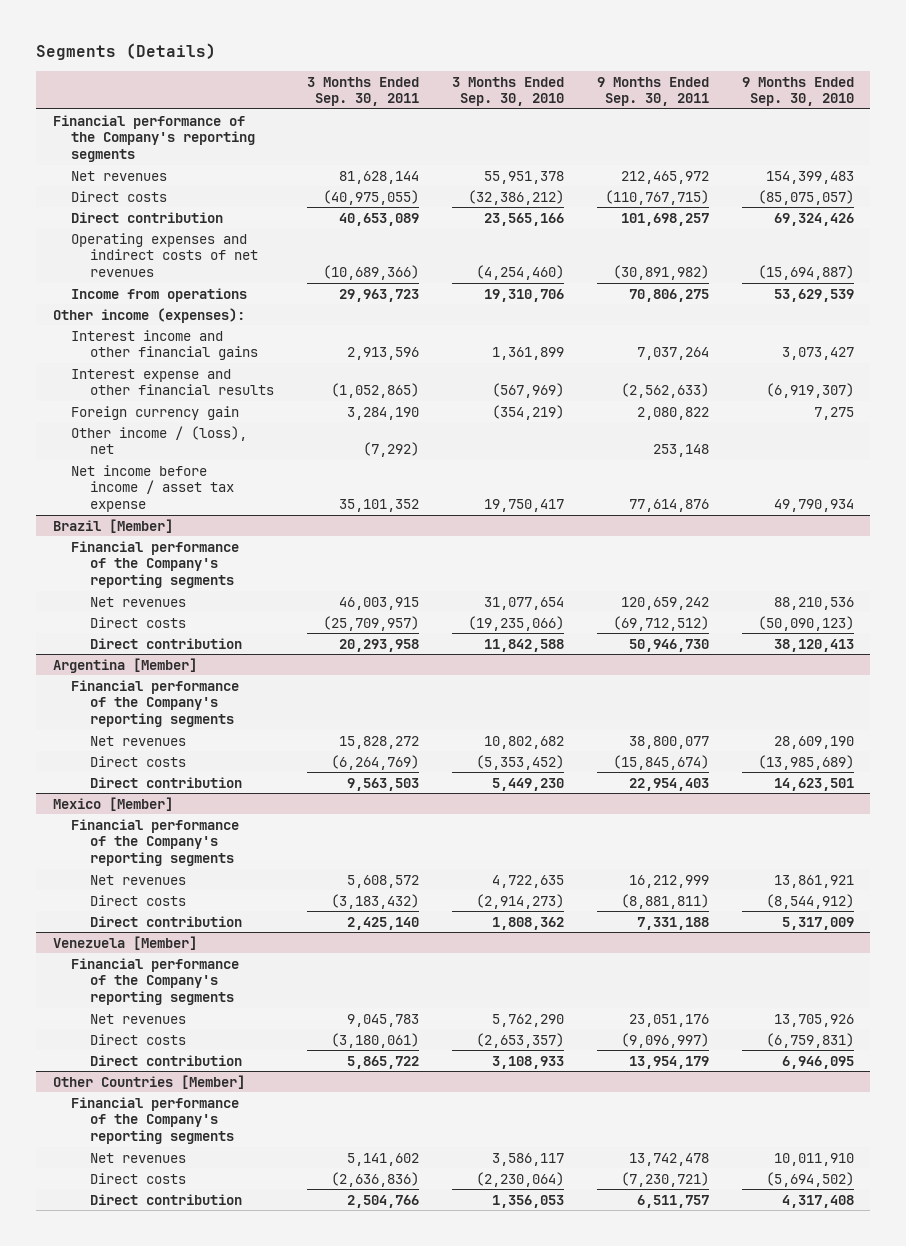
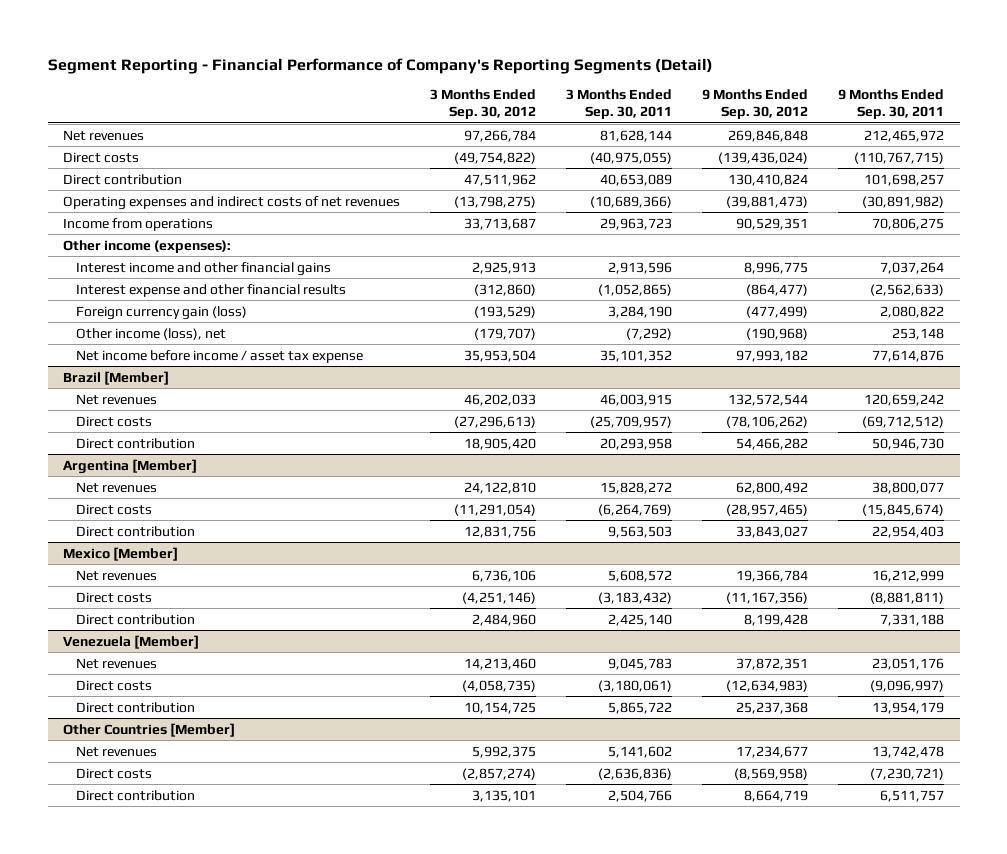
- Segments (Details)
+ Segment Reporting - Financial Performance of Company's Reporting Segments (Detail)
- | 3 Months Ended Sep. 30, 2011 | 3 Months Ended Sep. 30, 2010 | 9 Months Ended Sep. 30, 2011 | 9 Months Ended Sep. 30, 2010
+ | 3 Months Ended Sep. 30, 2012 | 3 Months Ended Sep. 30, 2011 | 9 Months Ended Sep. 30, 2012 | 9 Months Ended Sep. 30, 2011
- Financial performance of the Company's reporting segments
- Foreign currency gain | 3,284,190 | (354,219) | 2,080,822 | 7,275
- Other income / (loss), net | (7,292) | | 253,148 |
+ Foreign currency gain (loss) | (193,529) | 3,284,190 | (477,499) | 2,080,822
+ Other income (loss), net | (179,707) | (7,292) | (190,968) | 253,148
@ Brazil [Member]
- Financial performance of the Company's reporting segments
@ Argentina [Member]
- Financial performance of the Company's reporting segments
@ Mexico [Member]
- Financial performance of the Company's reporting segments
@ Venezuela [Member]
- Financial performance of the Company's reporting segments
@ Other Countries [Member]
- Financial performance of the Company's reporting segments

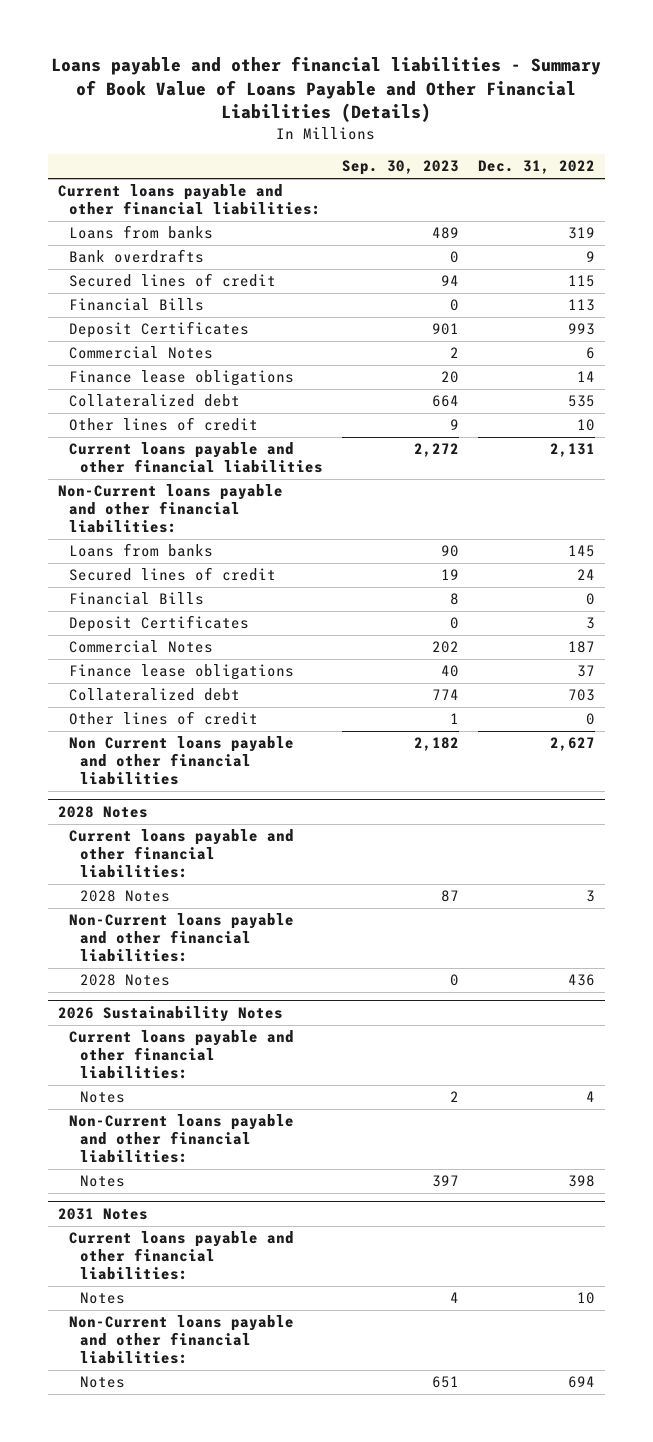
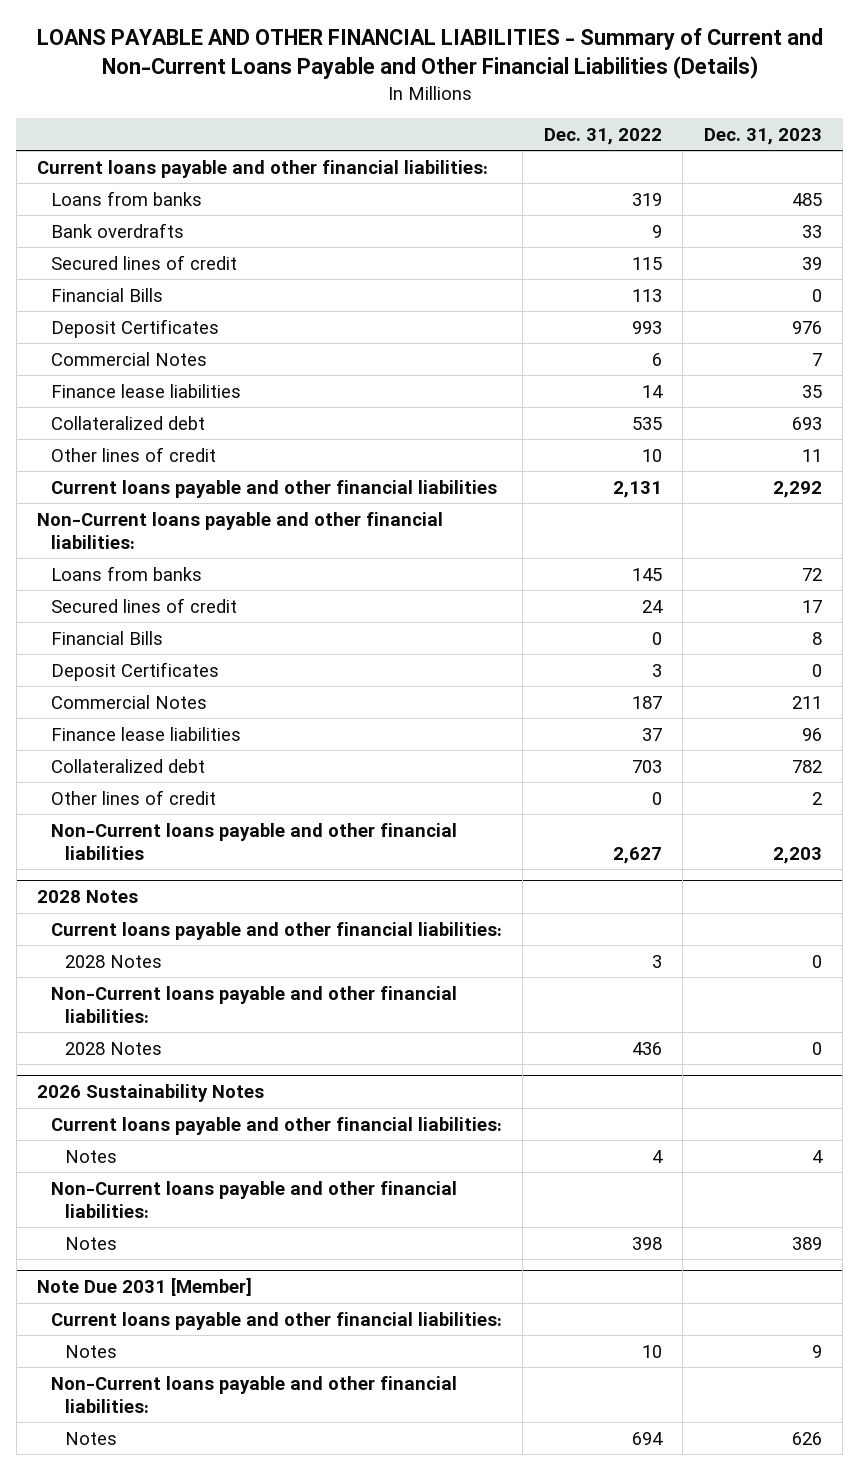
- Loans payable and other financial liabilities - Summary of Book Value of Loans Payable and Other Financial Liabilities (Details)
+ LOANS PAYABLE AND OTHER FINANCIAL LIABILITIES - Summary of Current and Non-Current Loans Payable and Other Financial Liabilities (Details)
- | Sep. 30, 2023 | Dec. 31, 2022
+ | Dec. 31, 2022 | Dec. 31, 2023
- Finance lease obligations | 20 | 14
+ Finance lease liabilities | 14 | 35
- Finance lease obligations | 40 | 37
+ Finance lease liabilities | 37 | 96
- Non Current loans payable and other financial liabilities | 2,182 | 2,627
+ Non-Current loans payable and other financial liabilities | 2,627 | 2,203
- 2031 Notes
+ Note Due 2031 [Member]

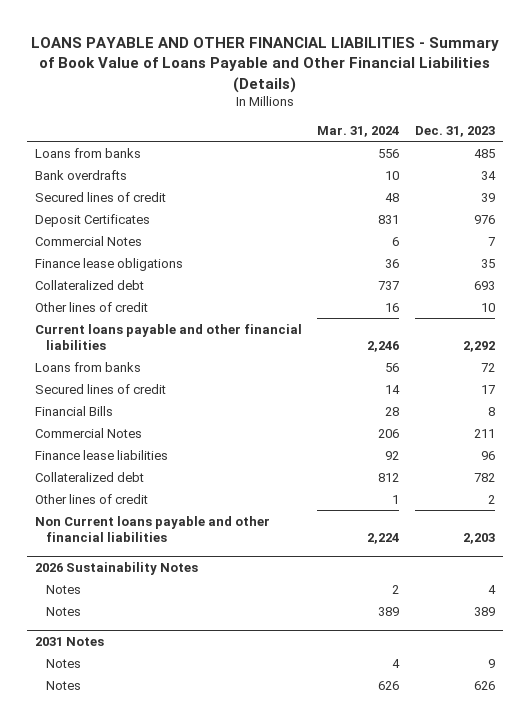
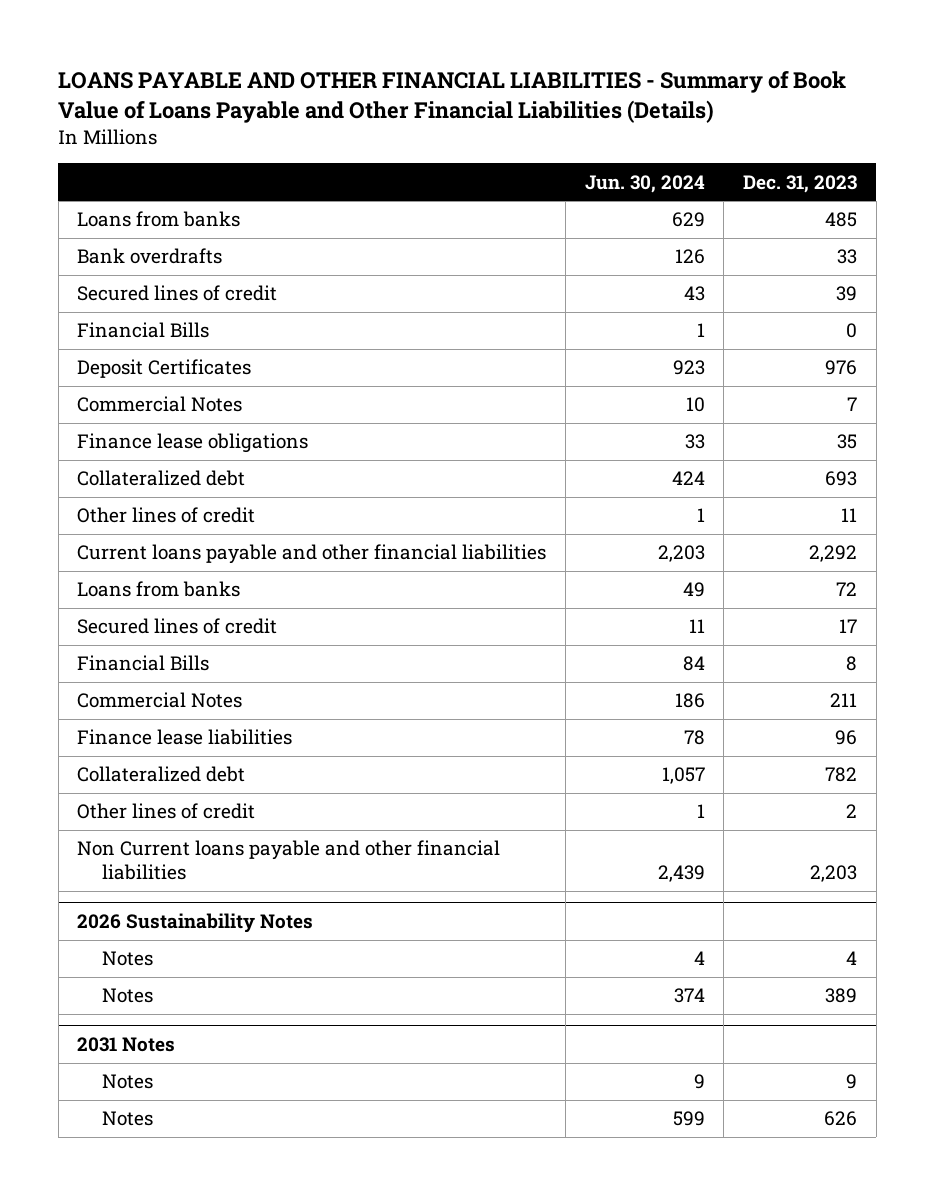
- | Mar. 31, 2024 | Dec. 31, 2023
+ | Jun. 30, 2024 | Dec. 31, 2023
- Bank overdrafts | 10 | 34
+ Bank overdrafts | 126 | 33
+ Financial Bills | 1 | 0
- Other lines of credit | 16 | 10
+ Other lines of credit | 1 | 11

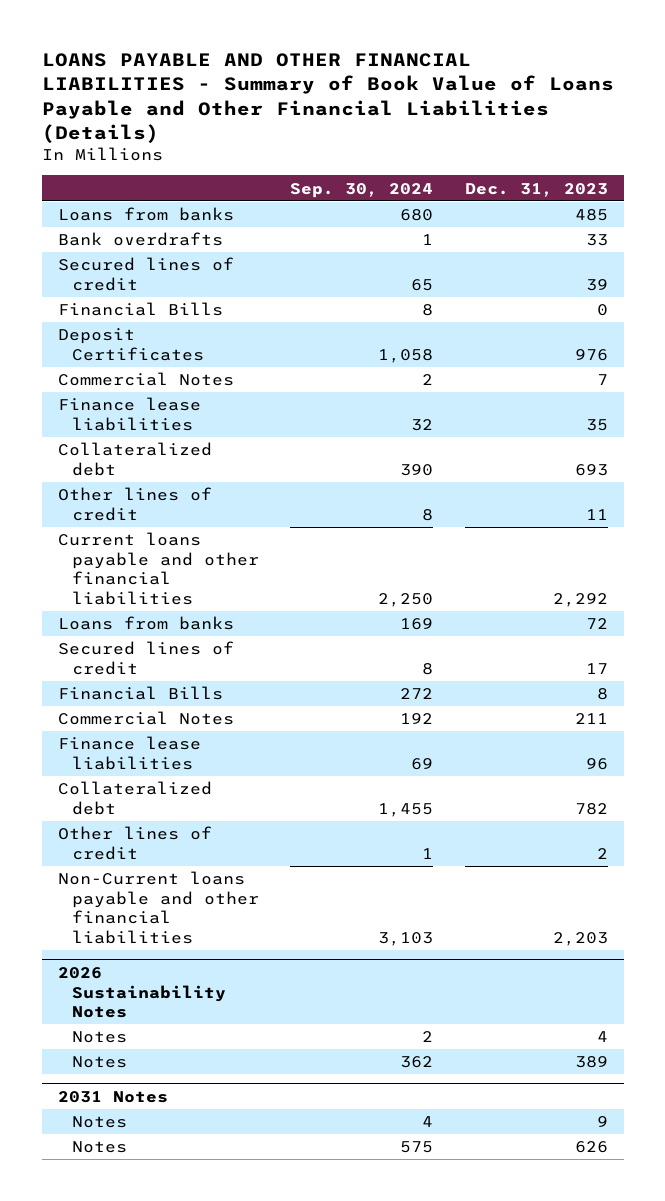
- | Jun. 30, 2024 | Dec. 31, 2023
+ | Sep. 30, 2024 | Dec. 31, 2023
- Finance lease obligations | 33 | 35
+ Finance lease liabilities | 32 | 35
- Non Current loans payable and other financial liabilities | 2,439 | 2,203
+ Non-Current loans payable and other financial liabilities | 3,103 | 2,203

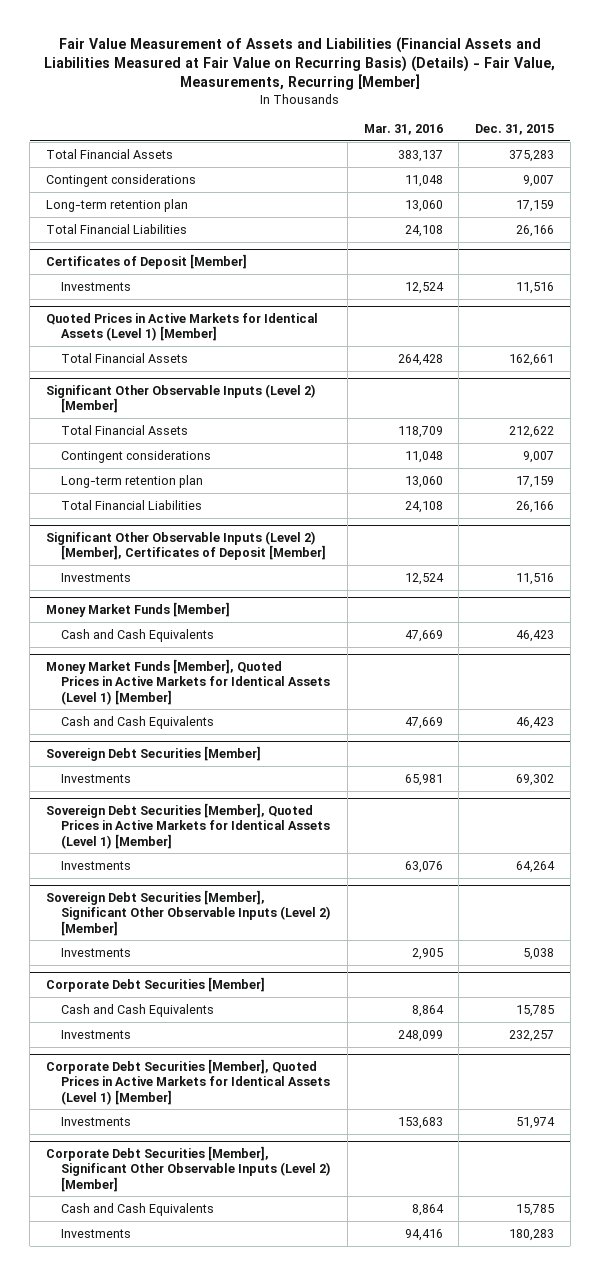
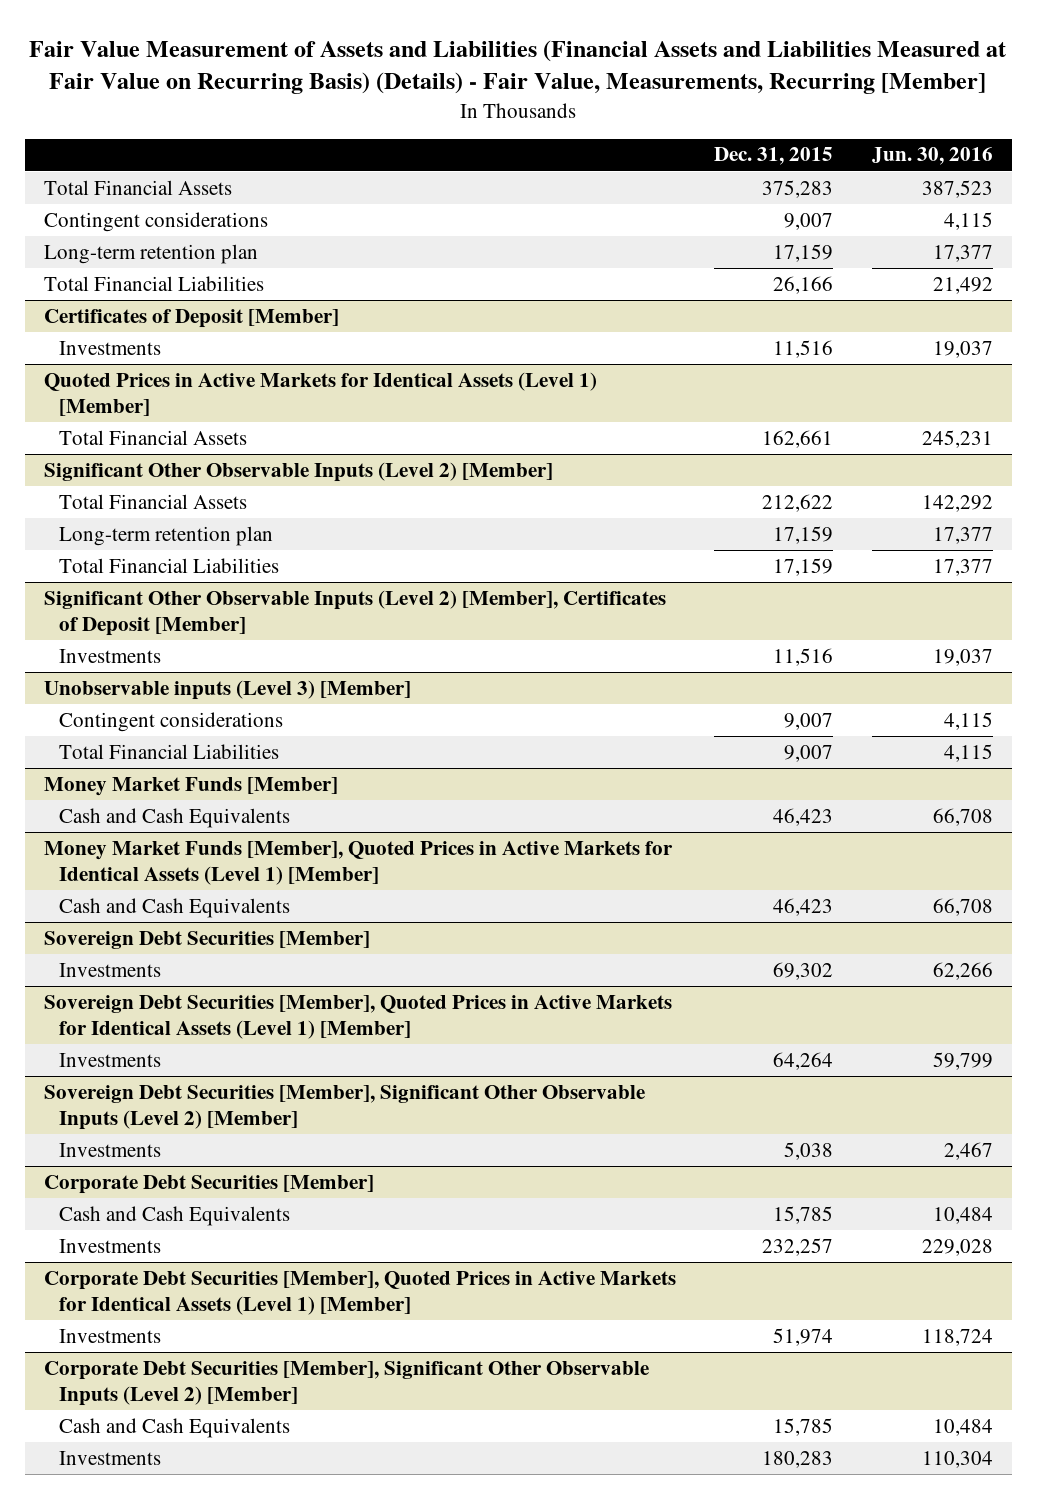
- | Mar. 31, 2016 | Dec. 31, 2015
+ | Dec. 31, 2015 | Jun. 30, 2016
@ Significant Other Observable Inputs (Level 2) [Member]
- Contingent considerations | 11,048 | 9,007
- Total Financial Liabilities | 24,108 | 26,166
+ Total Financial Liabilities | 17,159 | 17,377
+ Unobservable inputs (Level 3) [Member]
+ Contingent considerations | 9,007 | 4,115
+ Total Financial Liabilities | 9,007 | 4,115

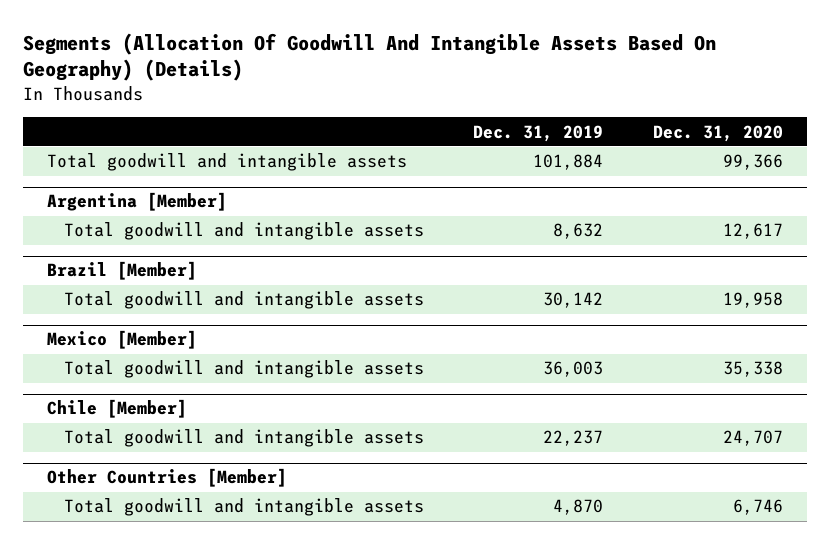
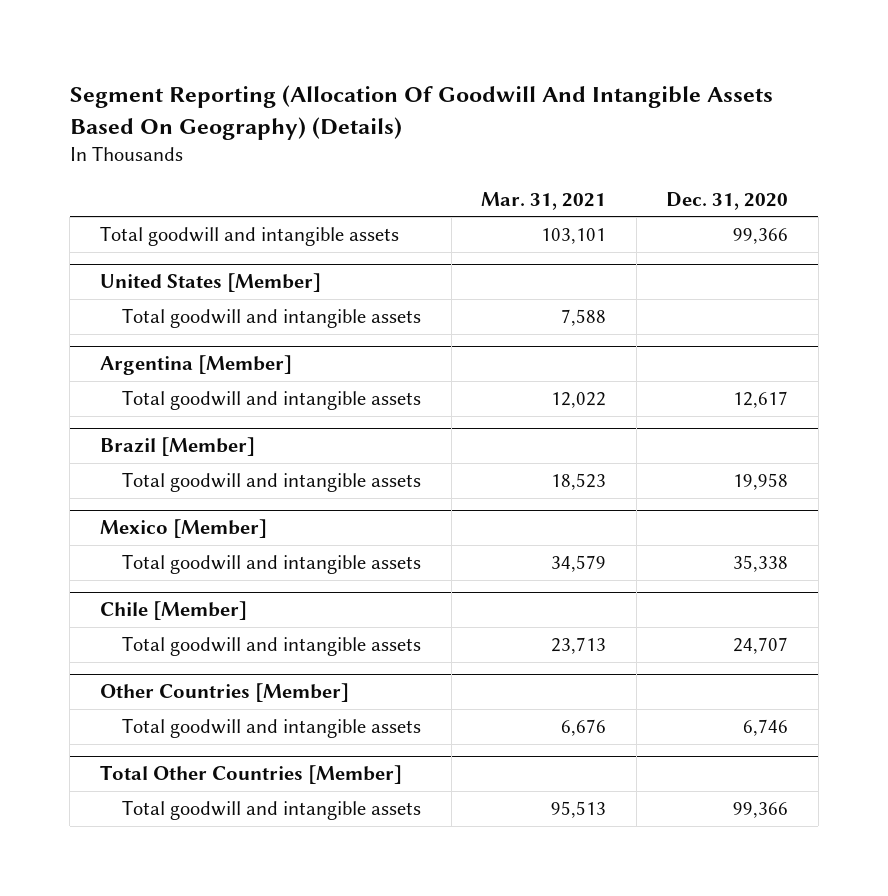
- Segments (Allocation Of Goodwill And Intangible Assets Based On Geography) (Details)
+ Segment Reporting (Allocation Of Goodwill And Intangible Assets Based On Geography) (Details)
- | Dec. 31, 2019 | Dec. 31, 2020
+ | Mar. 31, 2021 | Dec. 31, 2020
+ United States [Member]
+ Total goodwill and intangible assets | 7,588 |
+ Total Other Countries [Member]
+ Total goodwill and intangible assets | 95,513 | 99,366

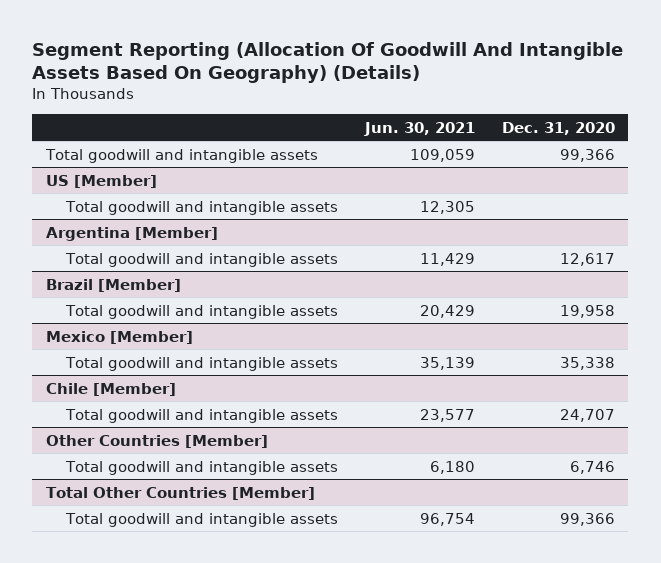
- | Mar. 31, 2021 | Dec. 31, 2020
+ | Jun. 30, 2021 | Dec. 31, 2020
- United States [Member]
+ US [Member]

